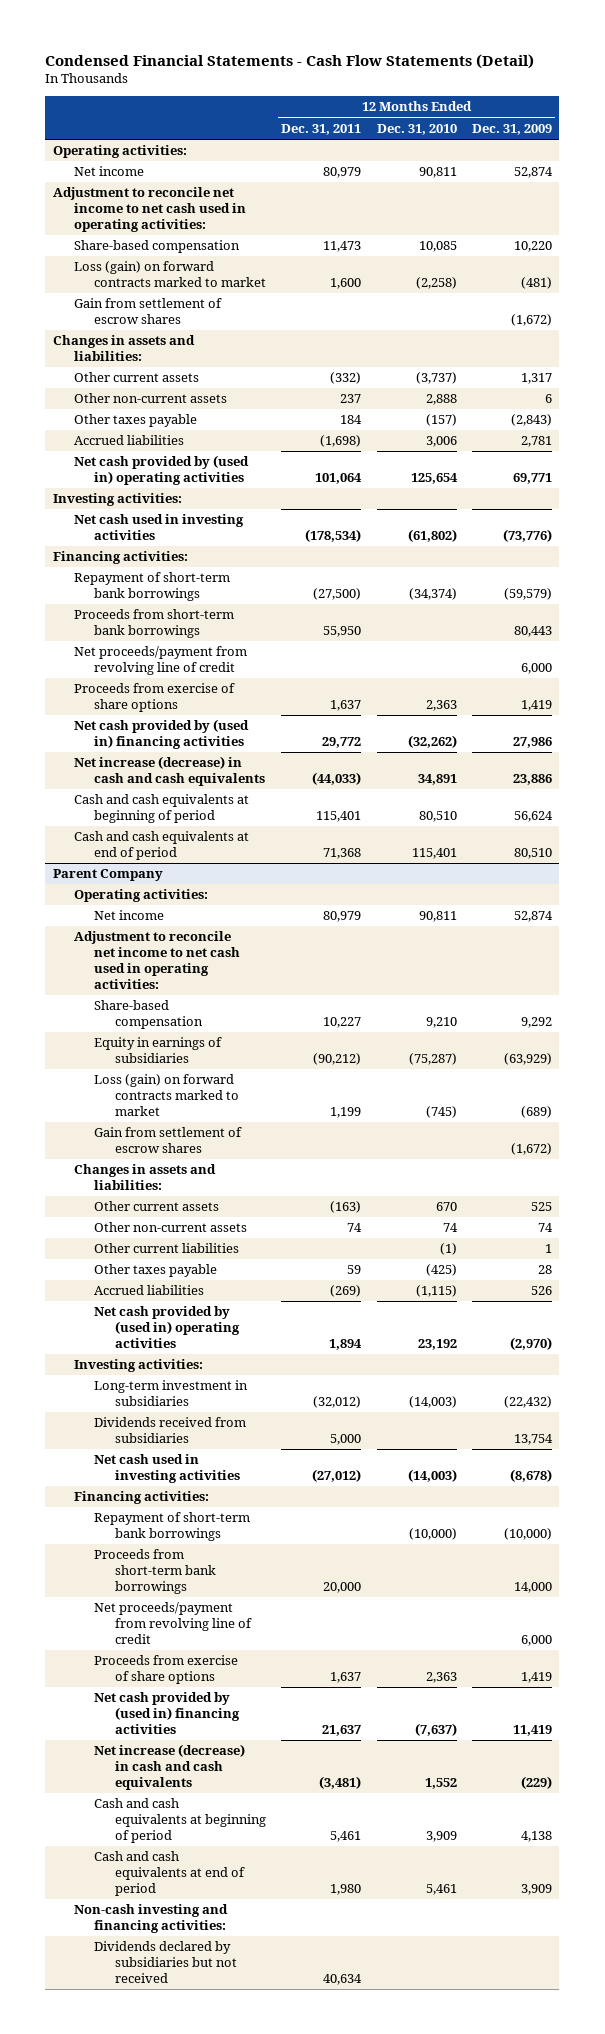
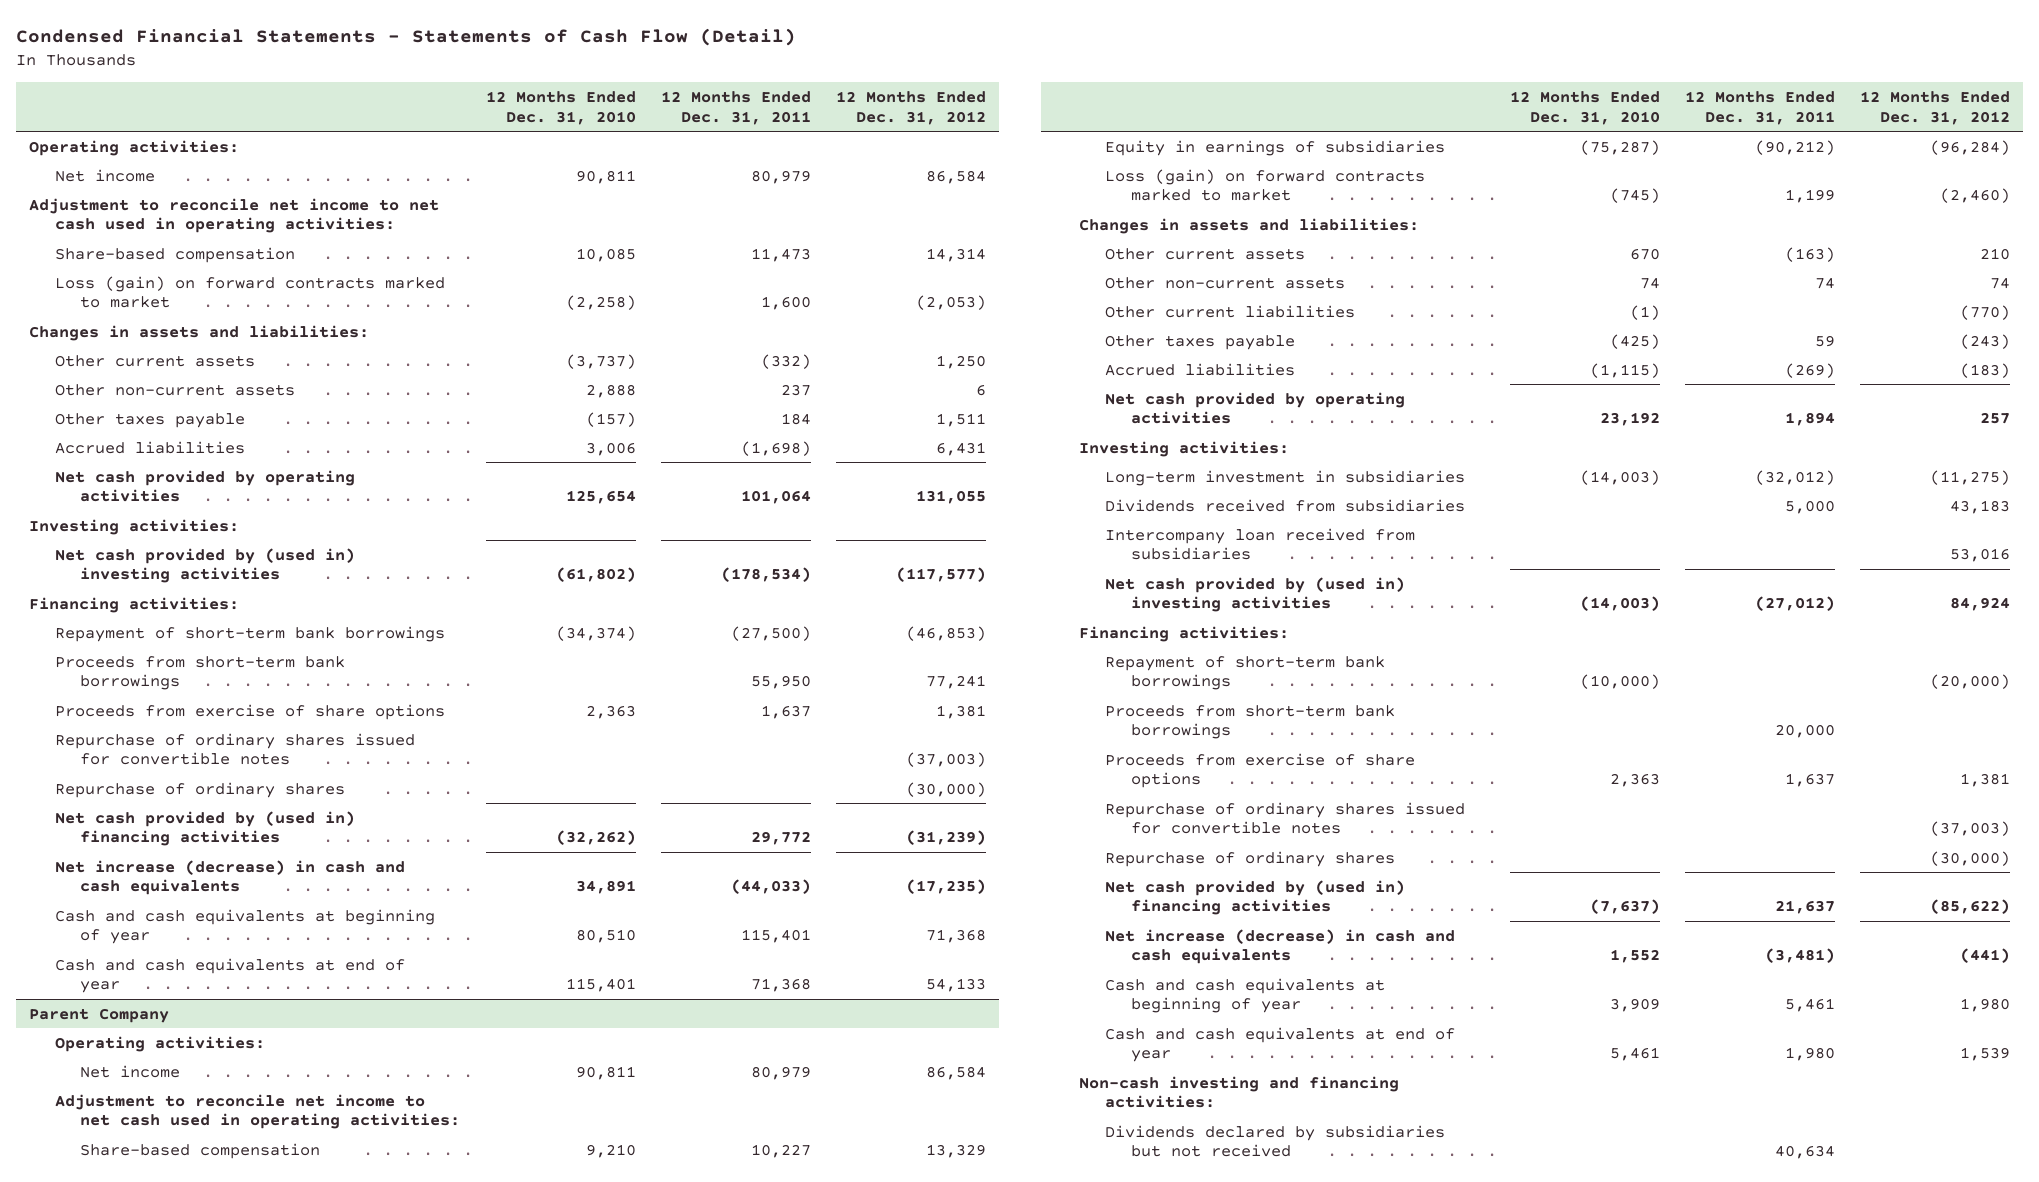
- Condensed Financial Statements - Cash Flow Statements (Detail)
+ Condensed Financial Statements - Statements of Cash Flow (Detail)
- | 12 Months Ended Dec. 31, 2011 | 12 Months Ended Dec. 31, 2010 | 12 Months Ended Dec. 31, 2009
+ | 12 Months Ended Dec. 31, 2010 | 12 Months Ended Dec. 31, 2011 | 12 Months Ended Dec. 31, 2012
- Gain from settlement of escrow shares | | | (1,672)
- Net cash provided by (used in) operating activities | 101,064 | 125,654 | 69,771
+ Net cash provided by operating activities | 125,654 | 101,064 | 131,055
- Net cash used in investing activities | (178,534) | (61,802) | (73,776)
+ Net cash provided by (used in) investing activities | (61,802) | (178,534) | (117,577)
- Net proceeds/payment from revolving line of credit | | | 6,000
+ Repurchase of ordinary shares issued for convertible notes | | | (37,003)
+ Repurchase of ordinary shares | | | (30,000)
- Cash and cash equivalents at beginning of period | 115,401 | 80,510 | 56,624
- Cash and cash equivalents at end of period | 71,368 | 115,401 | 80,510
+ Cash and cash equivalents at beginning of year | 80,510 | 115,401 | 71,368
+ Cash and cash equivalents at end of year | 115,401 | 71,368 | 54,133
@ Parent Company
- Gain from settlement of escrow shares | | | (1,672)
- Net cash provided by (used in) operating activities | 1,894 | 23,192 | (2,970)
+ Net cash provided by operating activities | 23,192 | 1,894 | 257
- Net cash used in investing activities | (27,012) | (14,003) | (8,678)
+ Intercompany loan received from subsidiaries | | | 53,016
+ Net cash provided by (used in) investing activities | (14,003) | (27,012) | 84,924
- Net proceeds/payment from revolving line of credit | | | 6,000
+ Repurchase of ordinary shares issued for convertible notes | | | (37,003)
+ Repurchase of ordinary shares | | | (30,000)
- Cash and cash equivalents at beginning of period | 5,461 | 3,909 | 4,138
- Cash and cash equivalents at end of period | 1,980 | 5,461 | 3,909
+ Cash and cash equivalents at beginning of year | 3,909 | 5,461 | 1,980
+ Cash and cash equivalents at end of year | 5,461 | 1,980 | 1,539

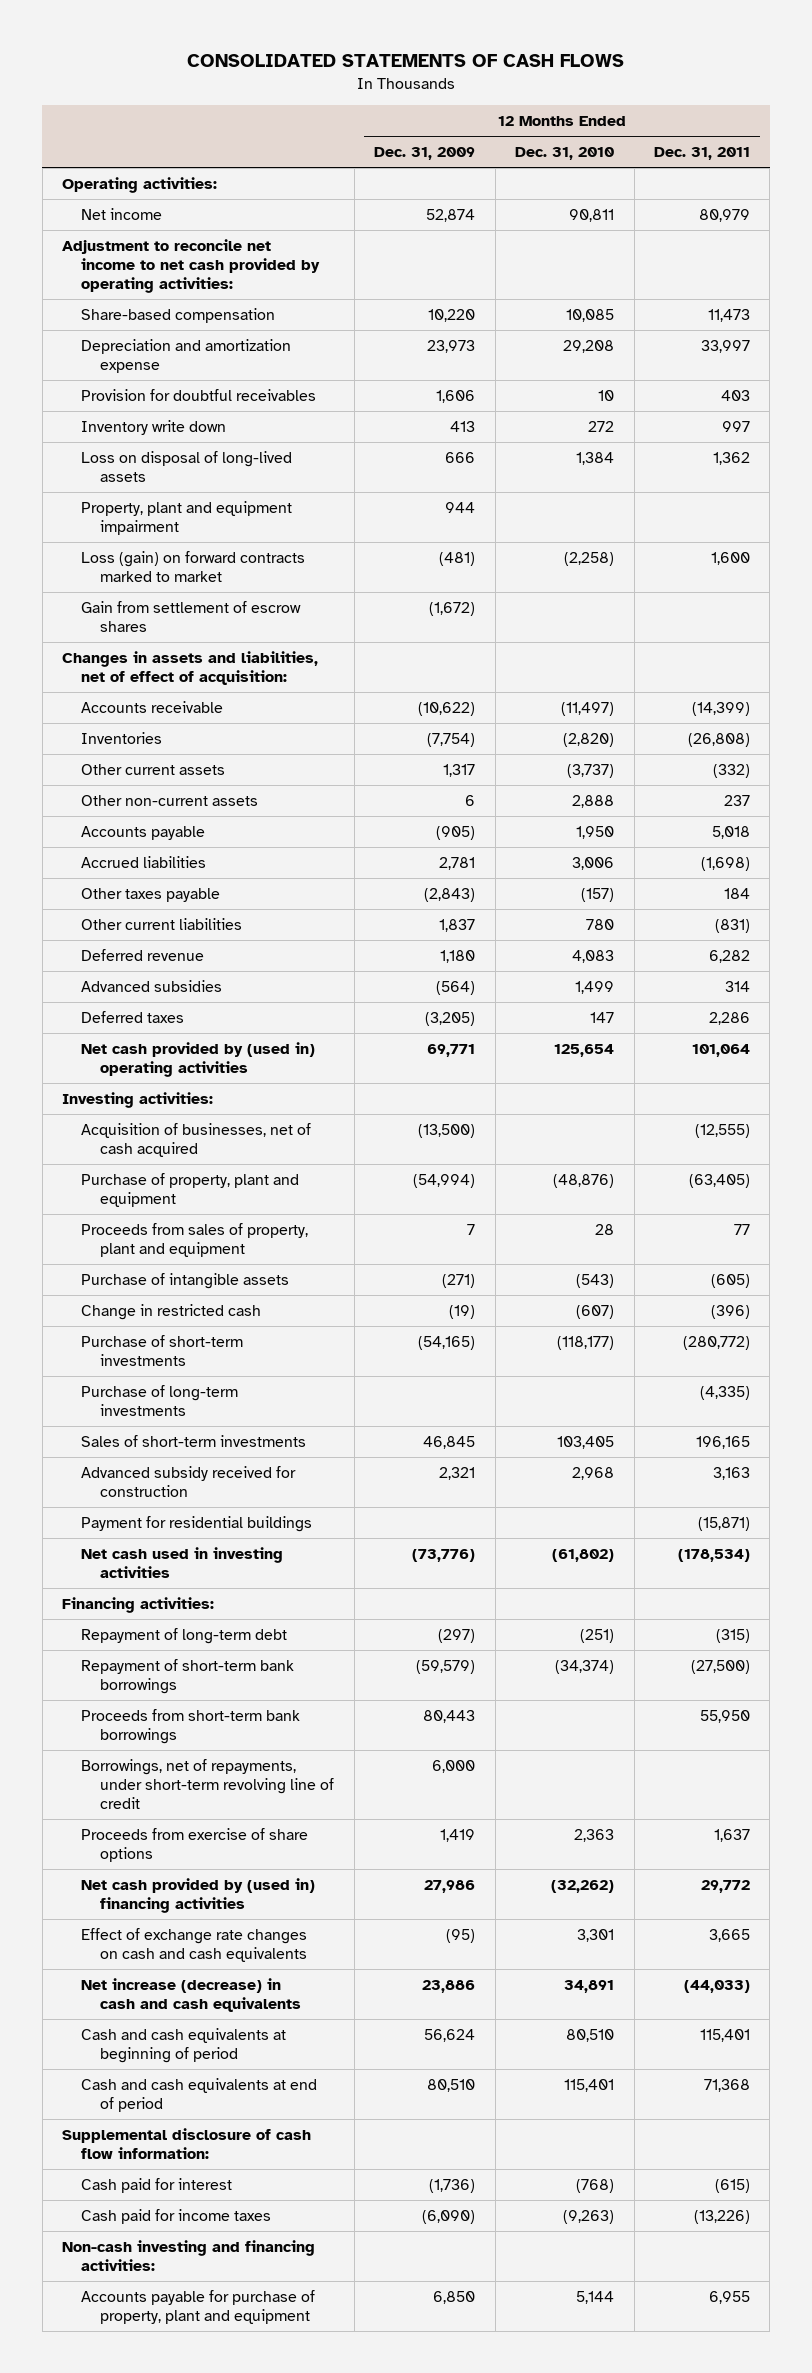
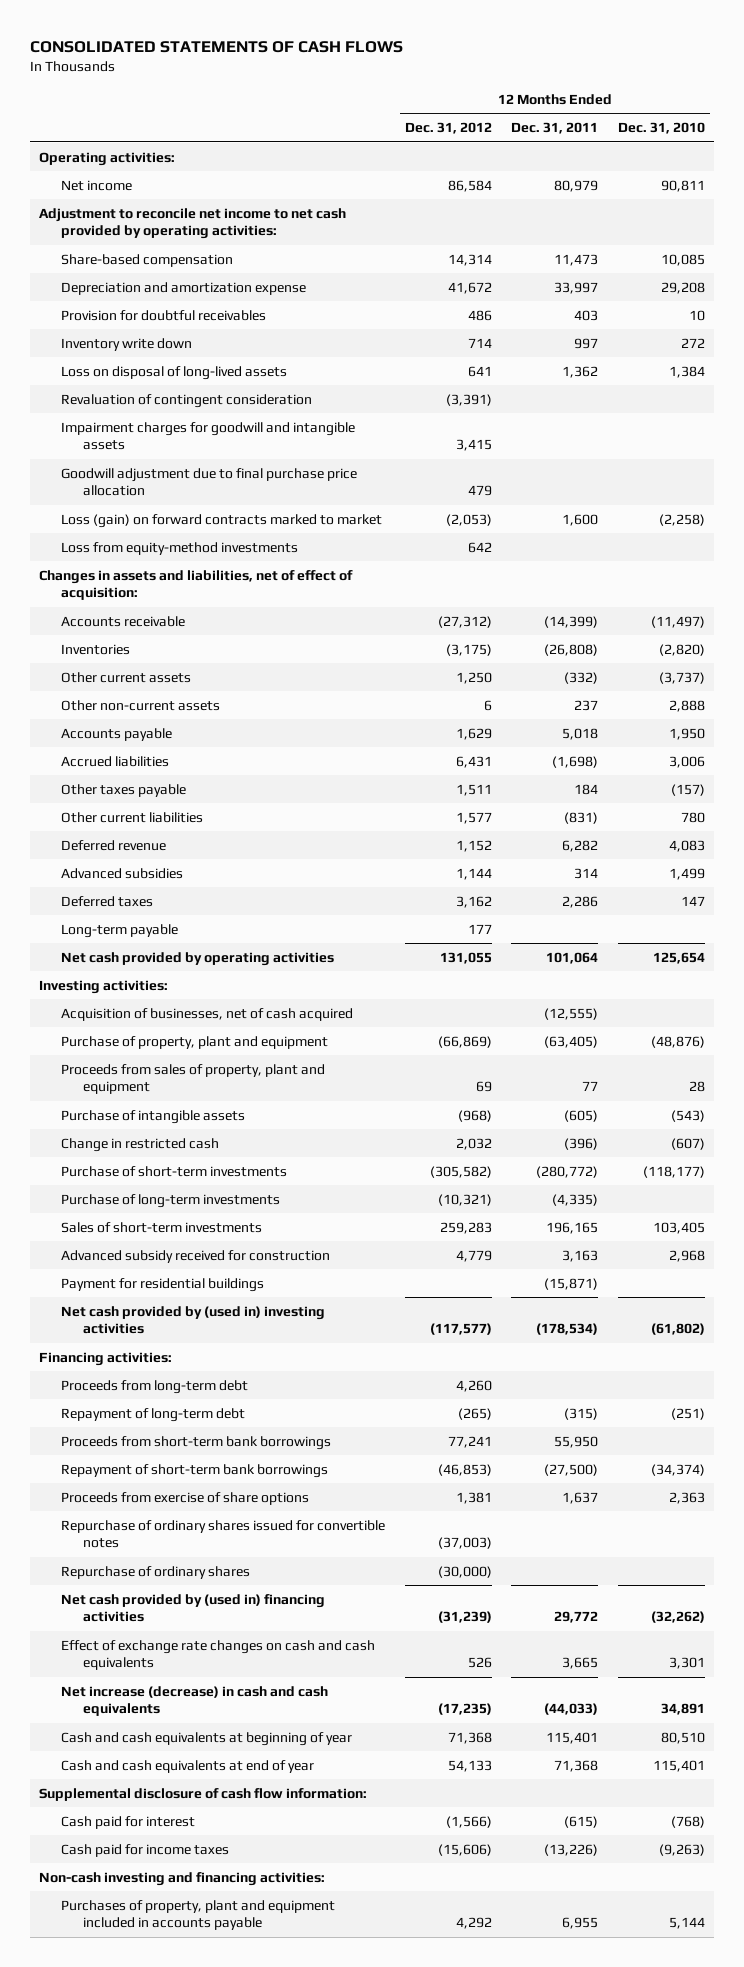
- | 12 Months Ended Dec. 31, 2009 | 12 Months Ended Dec. 31, 2010 | 12 Months Ended Dec. 31, 2011
+ | 12 Months Ended Dec. 31, 2012 | 12 Months Ended Dec. 31, 2011 | 12 Months Ended Dec. 31, 2010
- Property, plant and equipment impairment | 944 | |
+ Revaluation of contingent consideration | (3,391) | |
+ Impairment charges for goodwill and intangible assets | 3,415 | |
+ Goodwill adjustment due to final purchase price allocation | 479 | |
- Gain from settlement of escrow shares | (1,672) | |
+ Loss from equity-method investments | 642 | |
- Net cash provided by (used in) operating activities | 69,771 | 125,654 | 101,064
+ Long-term payable | 177 | |
+ Net cash provided by operating activities | 131,055 | 101,064 | 125,654
- Net cash used in investing activities | (73,776) | (61,802) | (178,534)
+ Net cash provided by (used in) investing activities | (117,577) | (178,534) | (61,802)
+ Proceeds from long-term debt | 4,260 | |
- Borrowings, net of repayments, under short-term revolving line of credit | 6,000 | |
moved down: Repayment of short-term bank borrowings | (46,853) | (27,500) | (34,374)
+ Repurchase of ordinary shares issued for convertible notes | (37,003) | |
+ Repurchase of ordinary shares | (30,000) | |
- Cash and cash equivalents at beginning of period | 56,624 | 80,510 | 115,401
- Cash and cash equivalents at end of period | 80,510 | 115,401 | 71,368
+ Cash and cash equivalents at beginning of year | 71,368 | 115,401 | 80,510
+ Cash and cash equivalents at end of year | 54,133 | 71,368 | 115,401
- Accounts payable for purchase of property, plant and equipment | 6,850 | 5,144 | 6,955
+ Purchases of property, plant and equipment included in accounts payable | 4,292 | 6,955 | 5,144

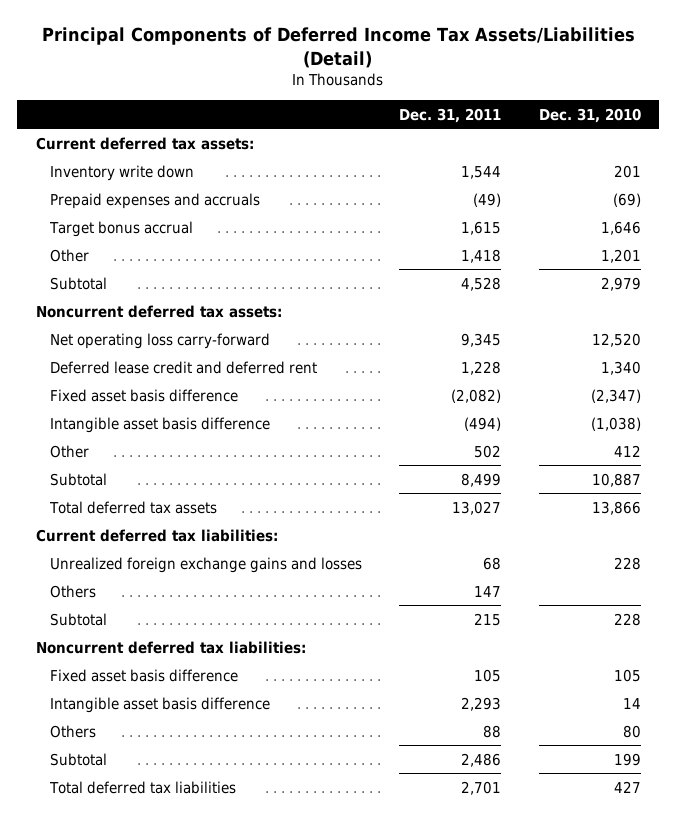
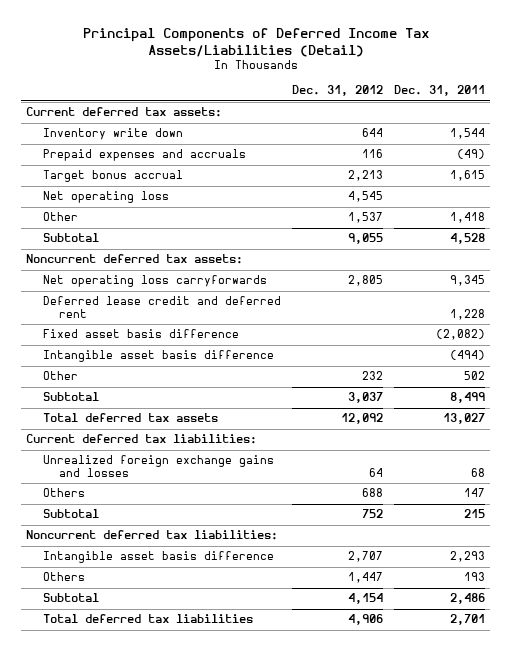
- | Dec. 31, 2011 | Dec. 31, 2010
+ | Dec. 31, 2012 | Dec. 31, 2011
+ Net operating loss | 4,545 |
- Net operating loss carry-forward | 9,345 | 12,520
+ Net operating loss carryforwards | 2,805 | 9,345
- Fixed asset basis difference | 105 | 105
- Others | 88 | 80
+ Others | 1,447 | 193

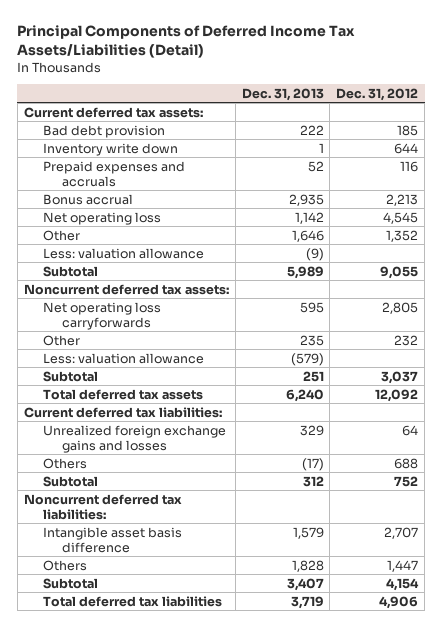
- | Dec. 31, 2012 | Dec. 31, 2011
+ | Dec. 31, 2013 | Dec. 31, 2012
+ Bad debt provision | 222 | 185
- Target bonus accrual | 2,213 | 1,615
+ Bonus accrual | 2,935 | 2,213
- Other | 1,537 | 1,418
+ Other | 1,646 | 1,352
+ Less: valuation allowance | (9) |
- Deferred lease credit and deferred rent | | 1,228
- Fixed asset basis difference | | (2,082)
- Intangible asset basis difference | | (494)
+ Less: valuation allowance | (579) |

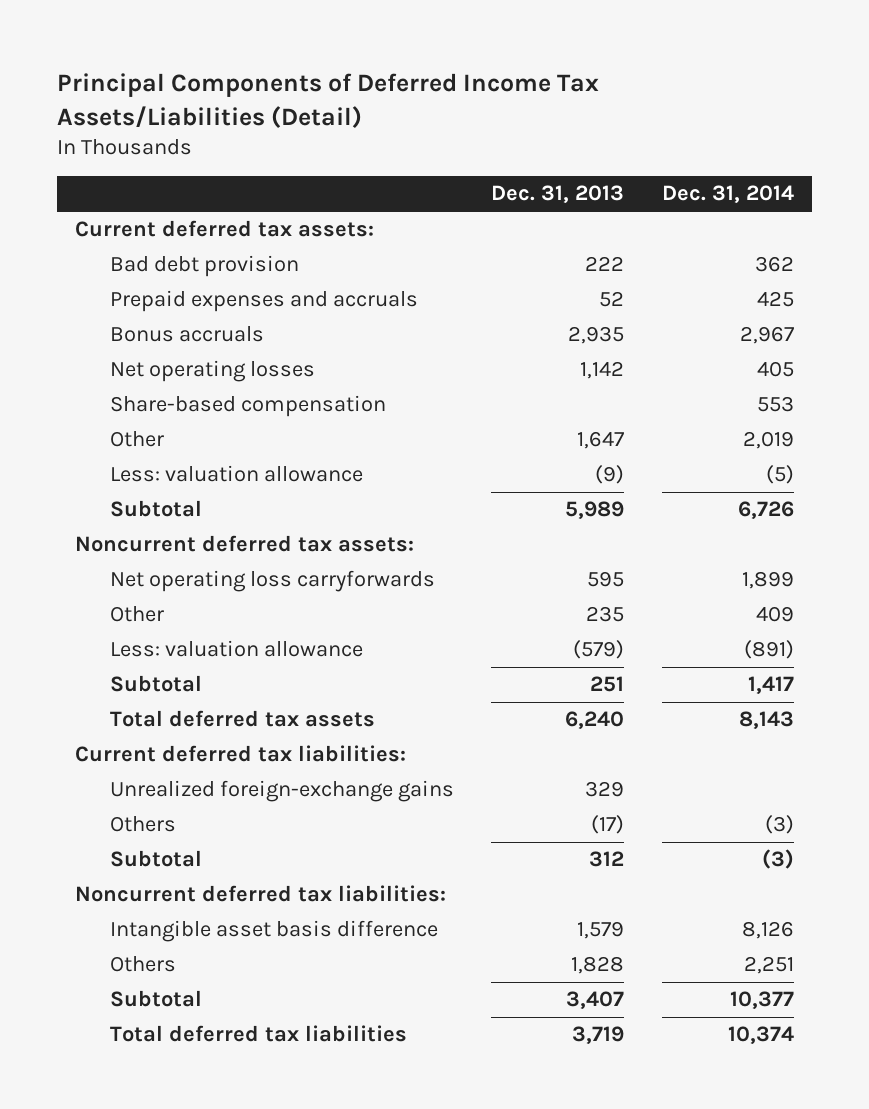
- | Dec. 31, 2013 | Dec. 31, 2012
+ | Dec. 31, 2013 | Dec. 31, 2014
- Inventory write down | 1 | 644
- Bonus accrual | 2,935 | 2,213
- Net operating loss | 1,142 | 4,545
- Other | 1,646 | 1,352
+ Bonus accruals | 2,935 | 2,967
+ Net operating losses | 1,142 | 405
+ Share-based compensation | | 553
+ Other | 1,647 | 2,019
- Unrealized foreign exchange gains and losses | 329 | 64
+ Unrealized foreign-exchange gains | 329 |

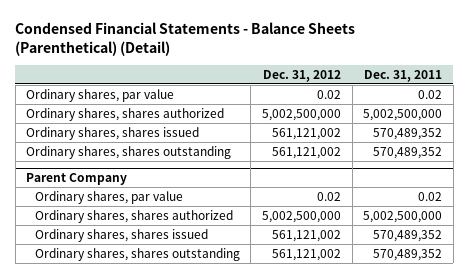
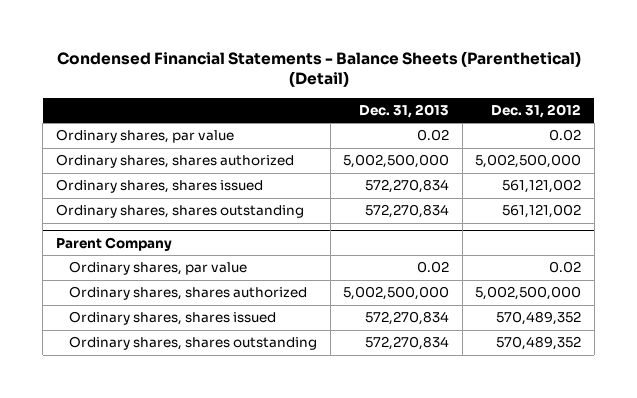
- | Dec. 31, 2012 | Dec. 31, 2011
+ | Dec. 31, 2013 | Dec. 31, 2012
@ Parent Company
- Ordinary shares, shares issued | 561,121,002 | 570,489,352
- Ordinary shares, shares outstanding | 561,121,002 | 570,489,352
+ Ordinary shares, shares issued | 572,270,834 | 570,489,352
+ Ordinary shares, shares outstanding | 572,270,834 | 570,489,352

